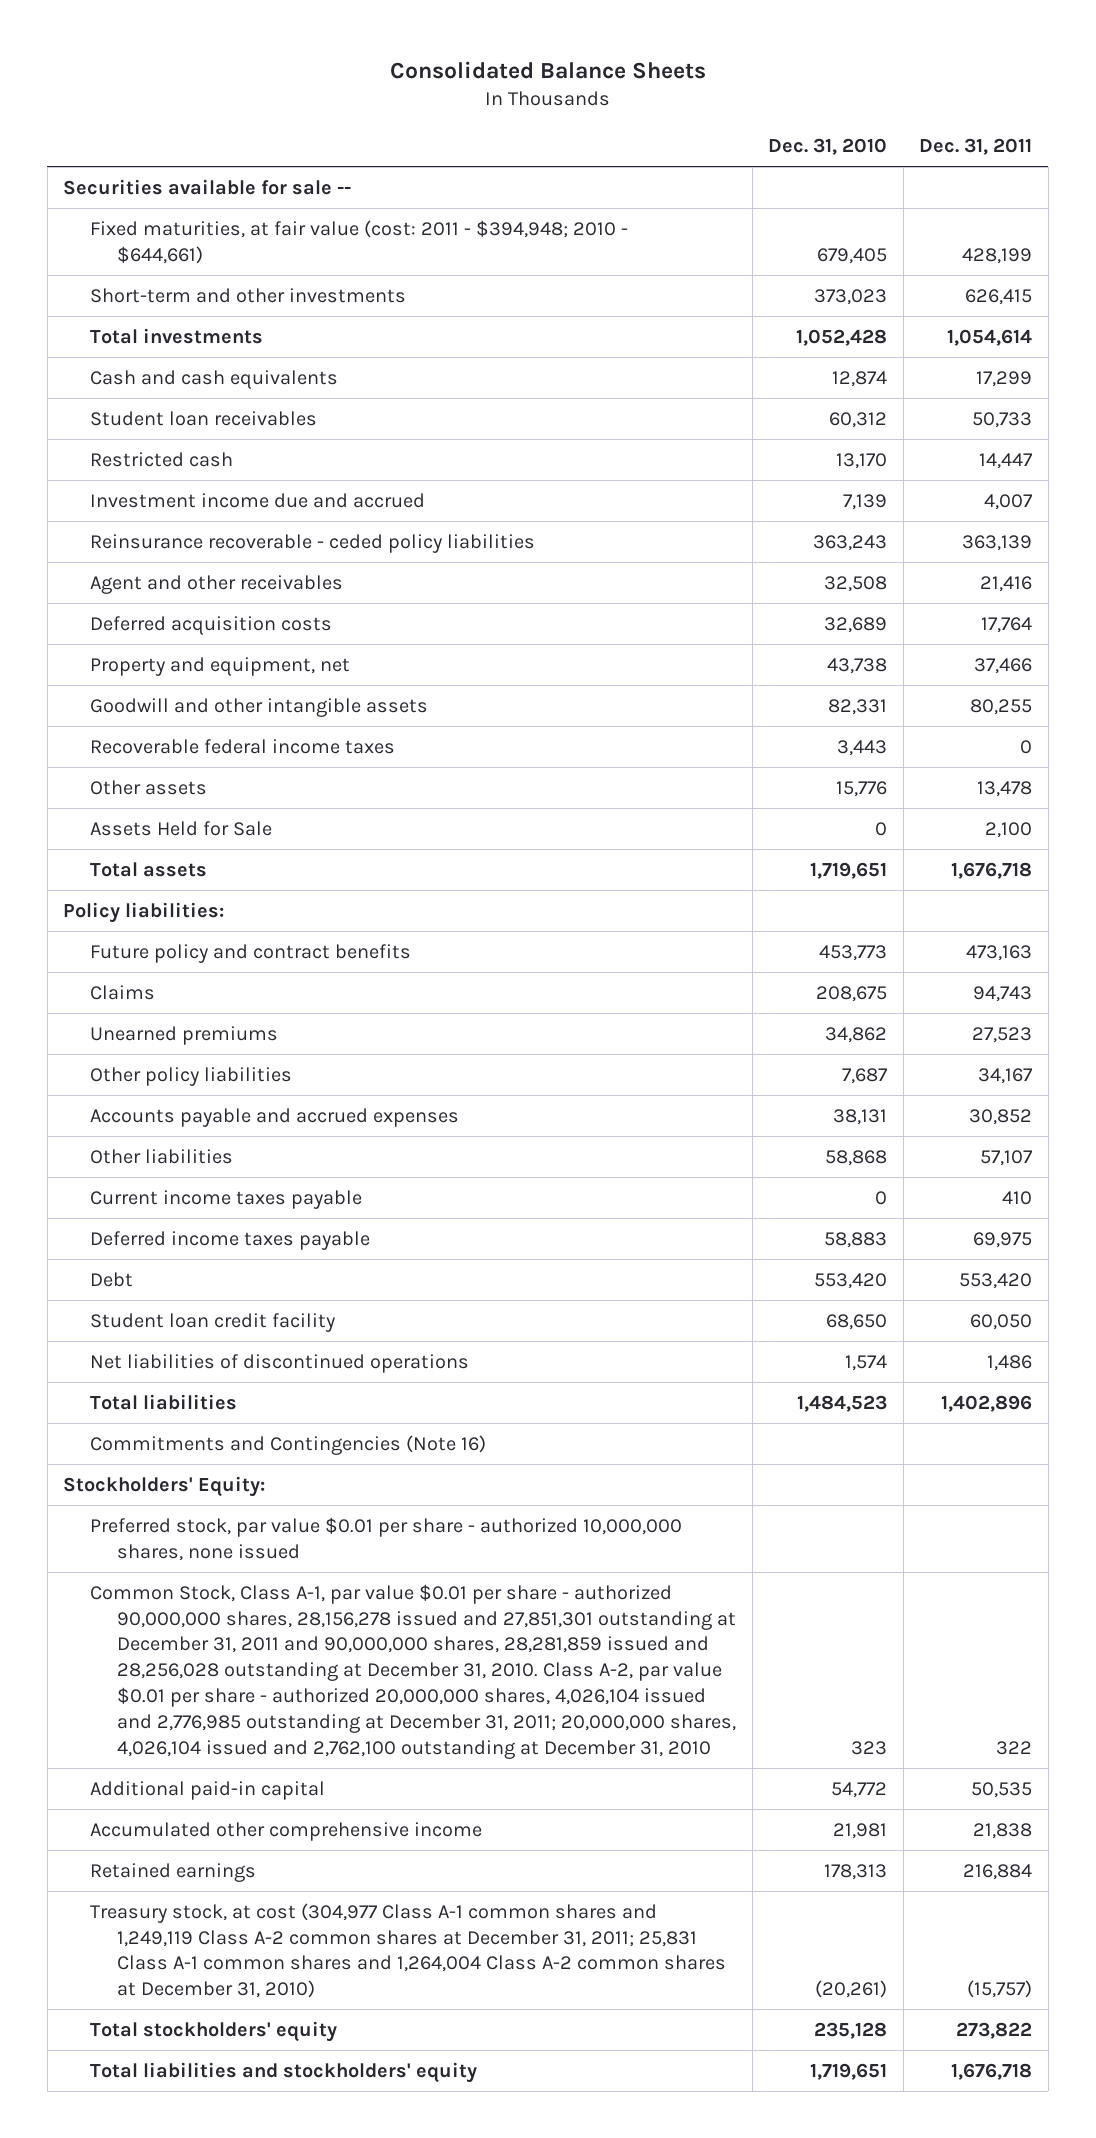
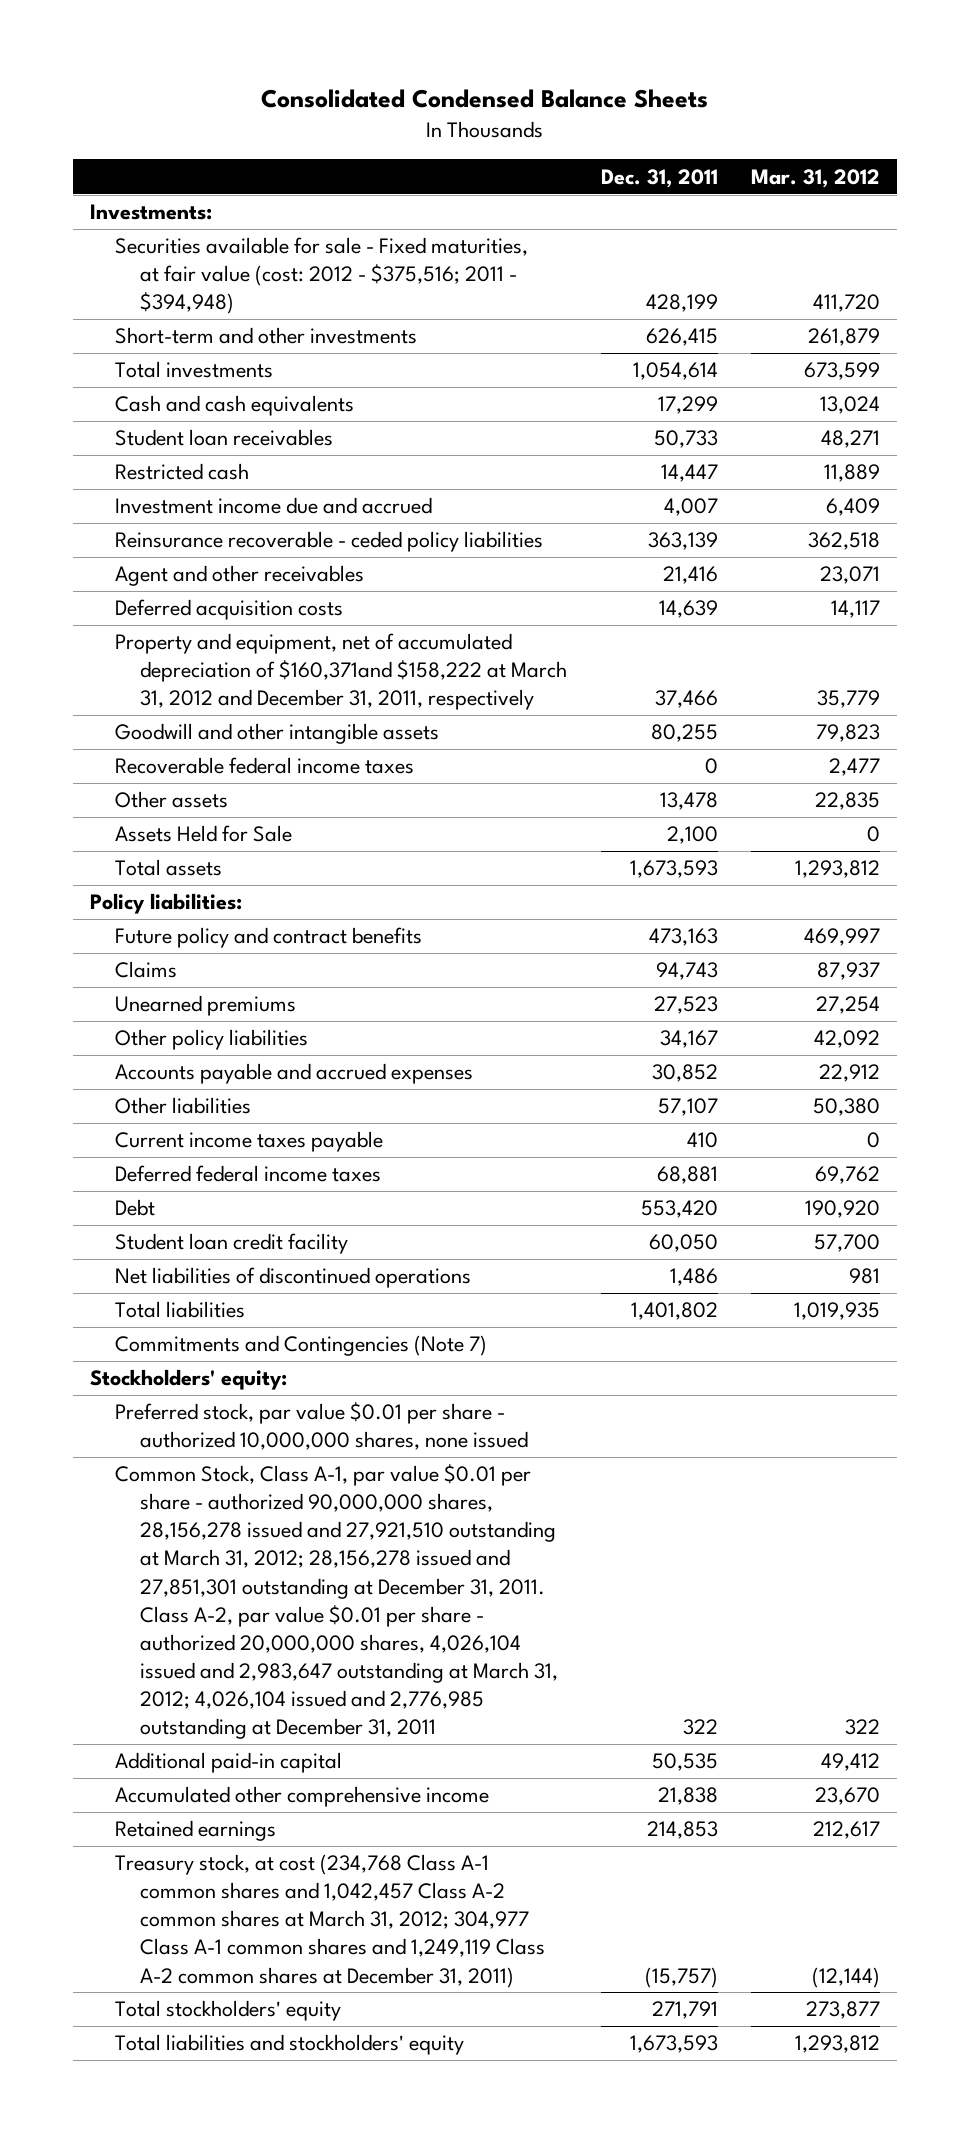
- Consolidated Balance Sheets
+ Consolidated Condensed Balance Sheets
- | Dec. 31, 2010 | Dec. 31, 2011
+ | Dec. 31, 2011 | Mar. 31, 2012
- Securities available for sale --
- Fixed maturities, at fair value (cost: 2011 - $394,948; 2010 - $644,661) | 679,405 | 428,199
+ Investments:
+ Securities available for sale - Fixed maturities, at fair value (cost: 2012 - $375,516; 2011 - $394,948) | 428,199 | 411,720
- Deferred acquisition costs | 32,689 | 17,764
- Property and equipment, net | 43,738 | 37,466
+ Deferred acquisition costs | 14,639 | 14,117
+ Property and equipment, net of accumulated depreciation of $160,371and $158,222 at March 31, 2012 and December 31, 2011, respectively | 37,466 | 35,779
- Total assets | 1,719,651 | 1,676,718
+ Total assets | 1,673,593 | 1,293,812
- Deferred income taxes payable | 58,883 | 69,975
+ Deferred federal income taxes | 68,881 | 69,762
- Total liabilities | 1,484,523 | 1,402,896
- Commitments and Contingencies (Note 16)
- Stockholders' Equity:
+ Total liabilities | 1,401,802 | 1,019,935
+ Commitments and Contingencies (Note 7)
+ Stockholders' equity:
- Common Stock, Class A-1, par value $0.01 per share - authorized 90,000,000 shares, 28,156,278 issued and 27,851,301 outstanding at December 31, 2011 and 90,000,000 shares, 28,281,859 issued and 28,256,028 outstanding at December 31, 2010. Class A-2, par value $0.01 per share - authorized 20,000,000 shares, 4,026,104 issued and 2,776,985 outstanding at December 31, 2011; 20,000,000 shares, 4,026,104 issued and 2,762,100 outstanding at December 31, 2010 | 323 | 322
+ Common Stock, Class A-1, par value $0.01 per share - authorized 90,000,000 shares, 28,156,278 issued and 27,921,510 outstanding at March 31, 2012; 28,156,278 issued and 27,851,301 outstanding at December 31, 2011. Class A-2, par value $0.01 per share - authorized 20,000,000 shares, 4,026,104 issued and 2,983,647 outstanding at March 31, 2012; 4,026,104 issued and 2,776,985 outstanding at December 31, 2011 | 322 | 322
- Retained earnings | 178,313 | 216,884
- Treasury stock, at cost (304,977 Class A-1 common shares and 1,249,119 Class A-2 common shares at December 31, 2011; 25,831 Class A-1 common shares and 1,264,004 Class A-2 common shares at December 31, 2010) | (20,261) | (15,757)
- Total stockholders' equity | 235,128 | 273,822
- Total liabilities and stockholders' equity | 1,719,651 | 1,676,718
+ Retained earnings | 214,853 | 212,617
+ Treasury stock, at cost (234,768 Class A-1 common shares and 1,042,457 Class A-2 common shares at March 31, 2012; 304,977 Class A-1 common shares and 1,249,119 Class A-2 common shares at December 31, 2011) | (15,757) | (12,144)
+ Total stockholders' equity | 271,791 | 273,877
+ Total liabilities and stockholders' equity | 1,673,593 | 1,293,812

